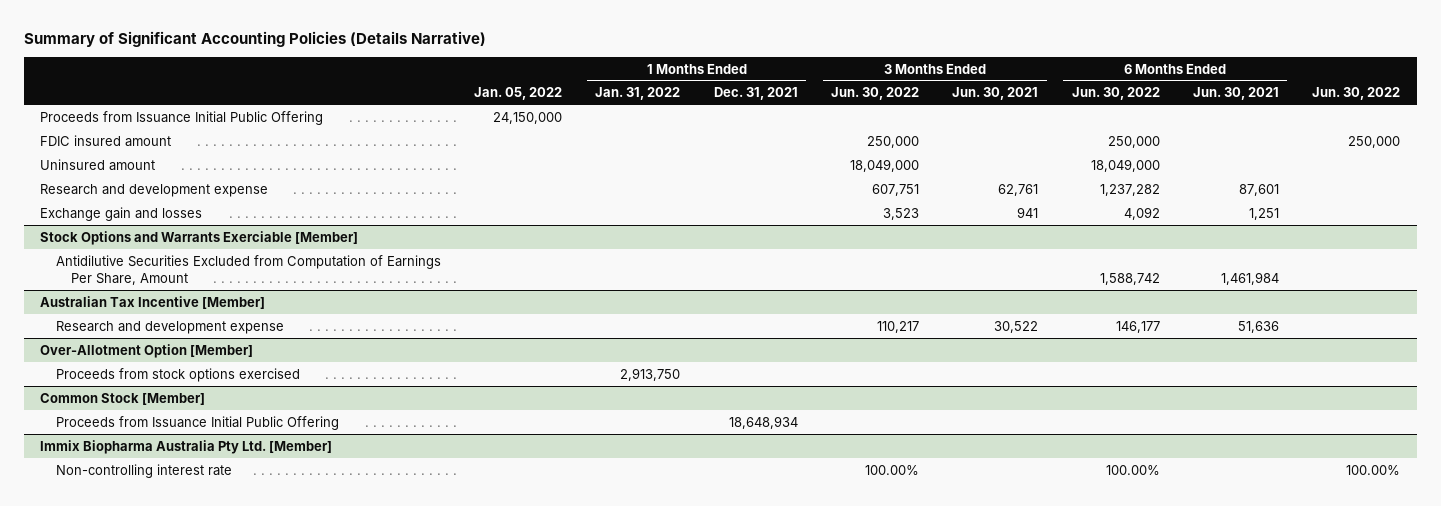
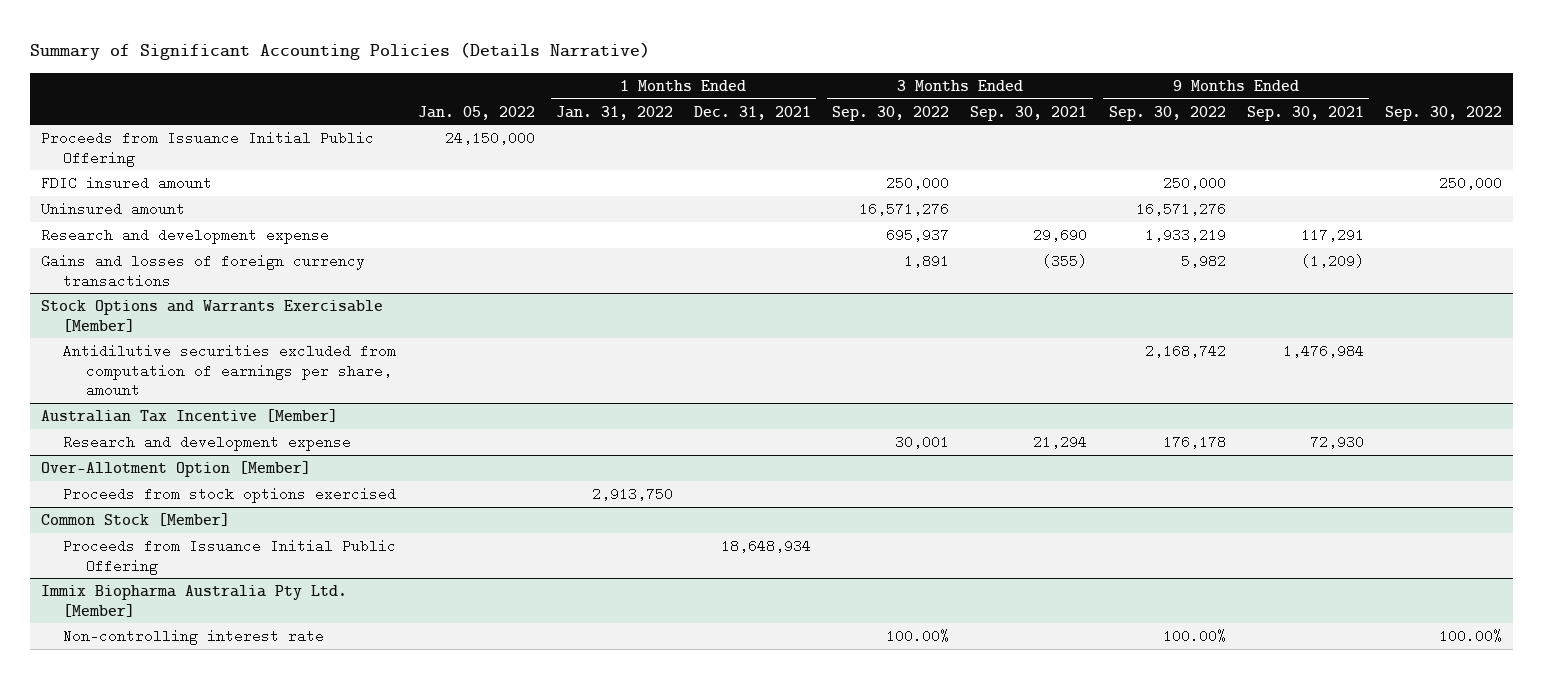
- | Jan. 05, 2022 | 1 Months Ended Jan. 31, 2022 | 1 Months Ended Dec. 31, 2021 | 3 Months Ended Jun. 30, 2022 | 3 Months Ended Jun. 30, 2021 | 6 Months Ended Jun. 30, 2022 | 6 Months Ended Jun. 30, 2021 | Jun. 30, 2022
+ | Jan. 05, 2022 | 1 Months Ended Jan. 31, 2022 | 1 Months Ended Dec. 31, 2021 | 3 Months Ended Sep. 30, 2022 | 3 Months Ended Sep. 30, 2021 | 9 Months Ended Sep. 30, 2022 | 9 Months Ended Sep. 30, 2021 | Sep. 30, 2022
- Exchange gain and losses | | | | 3,523 | 941 | 4,092 | 1,251 |
- Stock Options and Warrants Exerciable [Member]
- Antidilutive Securities Excluded from Computation of Earnings Per Share, Amount | | | | | | 1,588,742 | 1,461,984 |
+ Gains and losses of foreign currency transactions | | | | 1,891 | (355) | 5,982 | (1,209) |
+ Stock Options and Warrants Exercisable [Member]
+ Antidilutive securities excluded from computation of earnings per share, amount | | | | | | 2,168,742 | 1,476,984 |

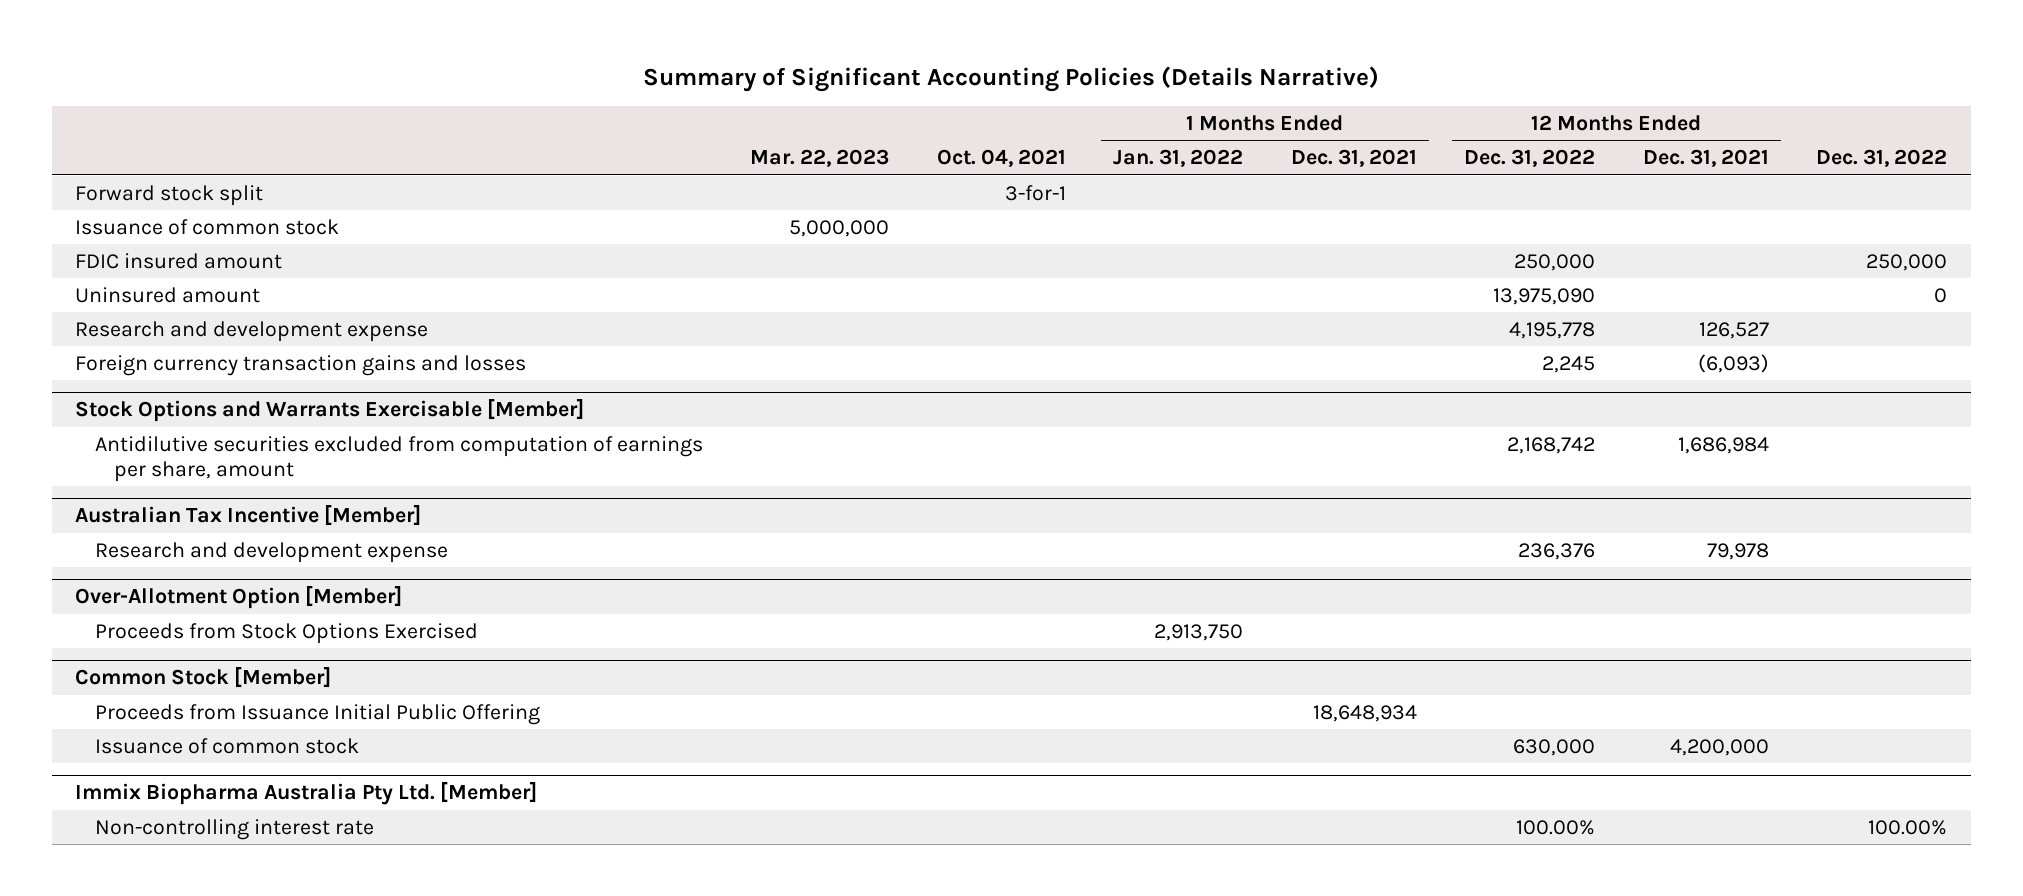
- | Jan. 05, 2022 | 1 Months Ended Jan. 31, 2022 | 1 Months Ended Dec. 31, 2021 | 3 Months Ended Sep. 30, 2022 | 3 Months Ended Sep. 30, 2021 | 9 Months Ended Sep. 30, 2022 | 9 Months Ended Sep. 30, 2021 | Sep. 30, 2022
+ | Mar. 22, 2023 | Oct. 04, 2021 | 1 Months Ended Jan. 31, 2022 | 1 Months Ended Dec. 31, 2021 | 12 Months Ended Dec. 31, 2022 | 12 Months Ended Dec. 31, 2021 | Dec. 31, 2022
- Proceeds from Issuance Initial Public Offering | 24,150,000 | | | | | | |
+ Forward stock split | | 3-for-1 | | | | |
+ Issuance of common stock | 5,000,000 | | | | | |
- Gains and losses of foreign currency transactions | | | | 1,891 | (355) | 5,982 | (1,209) |
+ Foreign currency transaction gains and losses | | | | | 2,245 | (6,093) |
@ Over-Allotment Option [Member]
- Proceeds from stock options exercised | | 2,913,750 | | | | | |
+ Proceeds from Stock Options Exercised | | | 2,913,750 | | | |
@ Common Stock [Member]
+ Issuance of common stock | | | | | 630,000 | 4,200,000 |

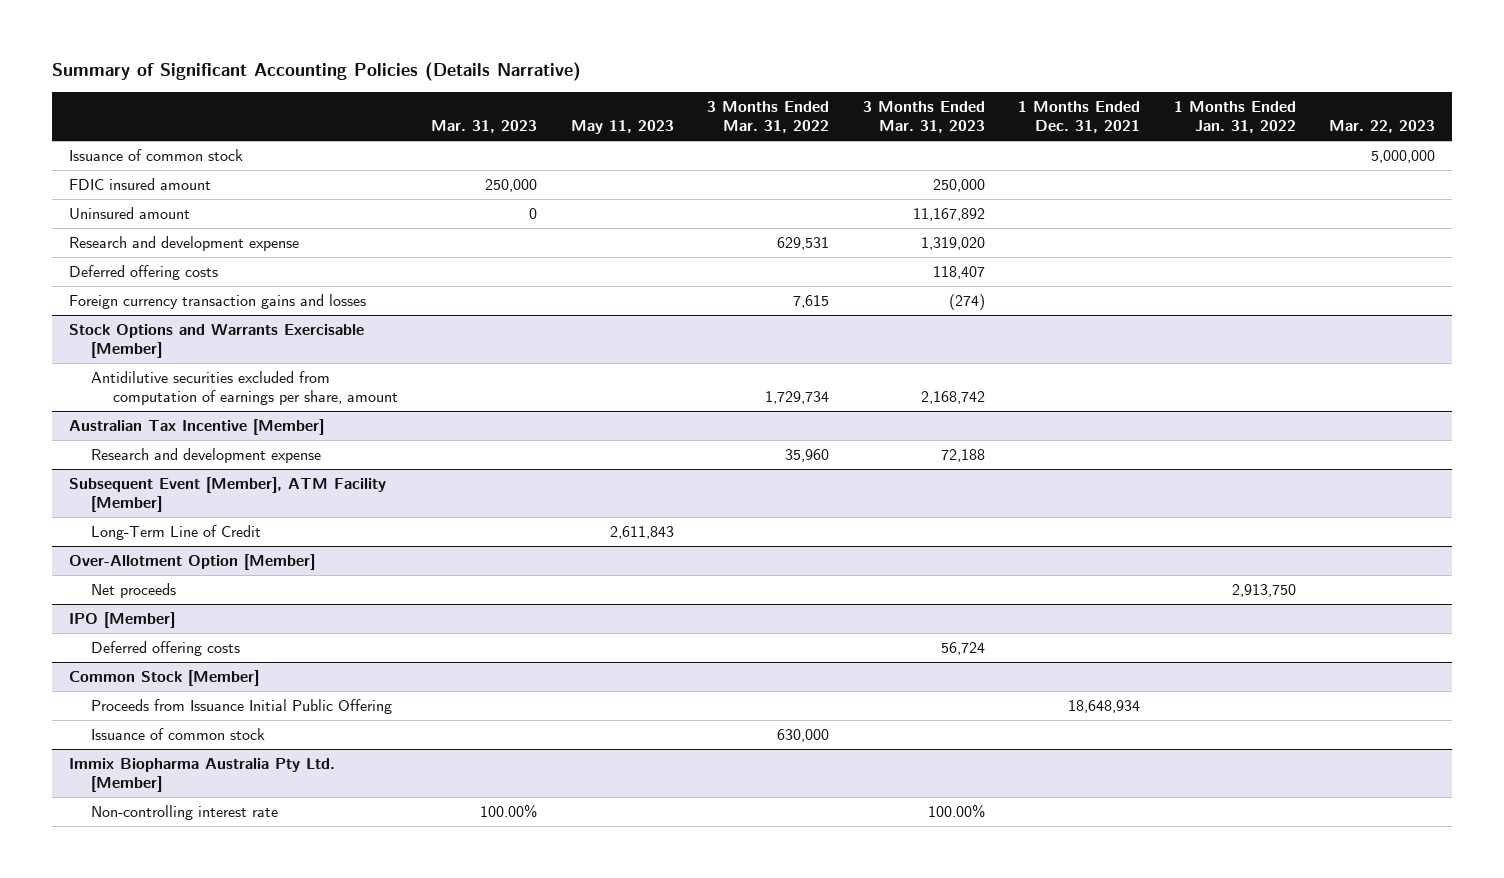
- | Mar. 22, 2023 | Oct. 04, 2021 | 1 Months Ended Jan. 31, 2022 | 1 Months Ended Dec. 31, 2021 | 12 Months Ended Dec. 31, 2022 | 12 Months Ended Dec. 31, 2021 | Dec. 31, 2022
+ | Mar. 31, 2023 | May 11, 2023 | 3 Months Ended Mar. 31, 2022 | 3 Months Ended Mar. 31, 2023 | 1 Months Ended Dec. 31, 2021 | 1 Months Ended Jan. 31, 2022 | Mar. 22, 2023
- Forward stock split | | 3-for-1 | | | | |
+ Deferred offering costs | | | | 118,407 | | |
+ Subsequent Event [Member], ATM Facility [Member]
+ Long-Term Line of Credit | | 2,611,843 | | | | |
@ Over-Allotment Option [Member]
- Proceeds from Stock Options Exercised | | | 2,913,750 | | | |
+ Net proceeds | | | | | | 2,913,750 |
+ IPO [Member]
+ Deferred offering costs | | | | 56,724 | | |

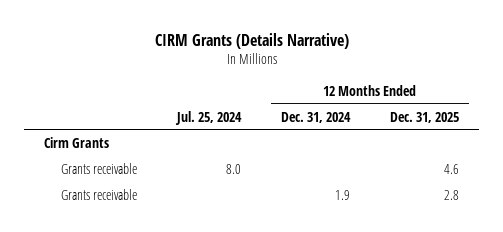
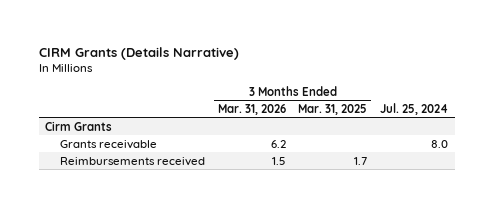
- | Jul. 25, 2024 | 12 Months Ended Dec. 31, 2024 | 12 Months Ended Dec. 31, 2025
+ | 3 Months Ended Mar. 31, 2026 | 3 Months Ended Mar. 31, 2025 | Jul. 25, 2024
- Grants receivable | | 1.9 | 2.8
+ Reimbursements received | 1.5 | 1.7 |

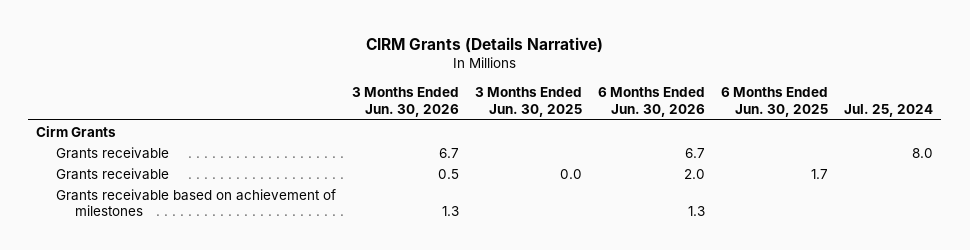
- | 3 Months Ended Mar. 31, 2026 | 3 Months Ended Mar. 31, 2025 | Jul. 25, 2024
+ | 3 Months Ended Jun. 30, 2026 | 3 Months Ended Jun. 30, 2025 | 6 Months Ended Jun. 30, 2026 | 6 Months Ended Jun. 30, 2025 | Jul. 25, 2024
- Reimbursements received | 1.5 | 1.7 |
+ Grants receivable | 0.5 | 0.0 | 2.0 | 1.7 |
+ Grants receivable based on achievement of milestones | 1.3 | | 1.3 | |

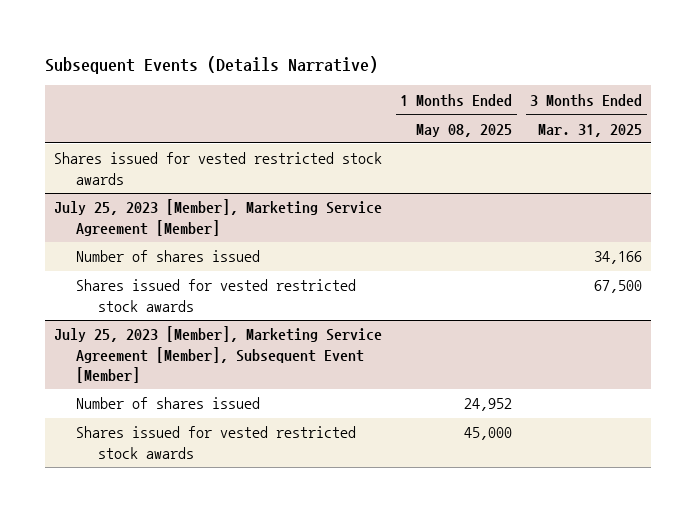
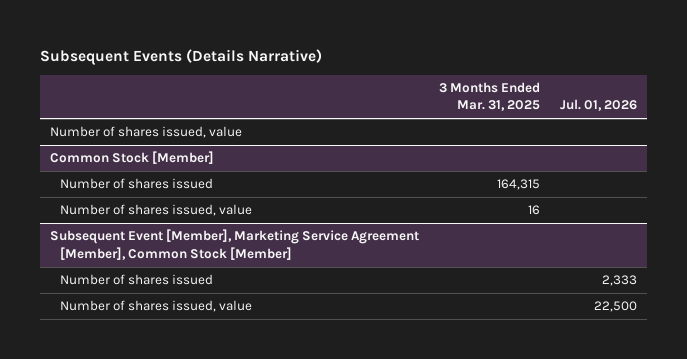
- | 1 Months Ended May 08, 2025 | 3 Months Ended Mar. 31, 2025
+ | 3 Months Ended Mar. 31, 2025 | Jul. 01, 2026
- Shares issued for vested restricted stock awards
- July 25, 2023 [Member], Marketing Service Agreement [Member]
- Number of shares issued | | 34,166
- Shares issued for vested restricted stock awards | | 67,500
- July 25, 2023 [Member], Marketing Service Agreement [Member], Subsequent Event [Member]
+ Number of shares issued, value
+ Common Stock [Member]
+ Number of shares issued | 164,315 |
+ Number of shares issued, value | 16 |
+ Subsequent Event [Member], Marketing Service Agreement [Member], Common Stock [Member]
- Shares issued for vested restricted stock awards | 45,000 |
+ Number of shares issued, value | | 22,500

